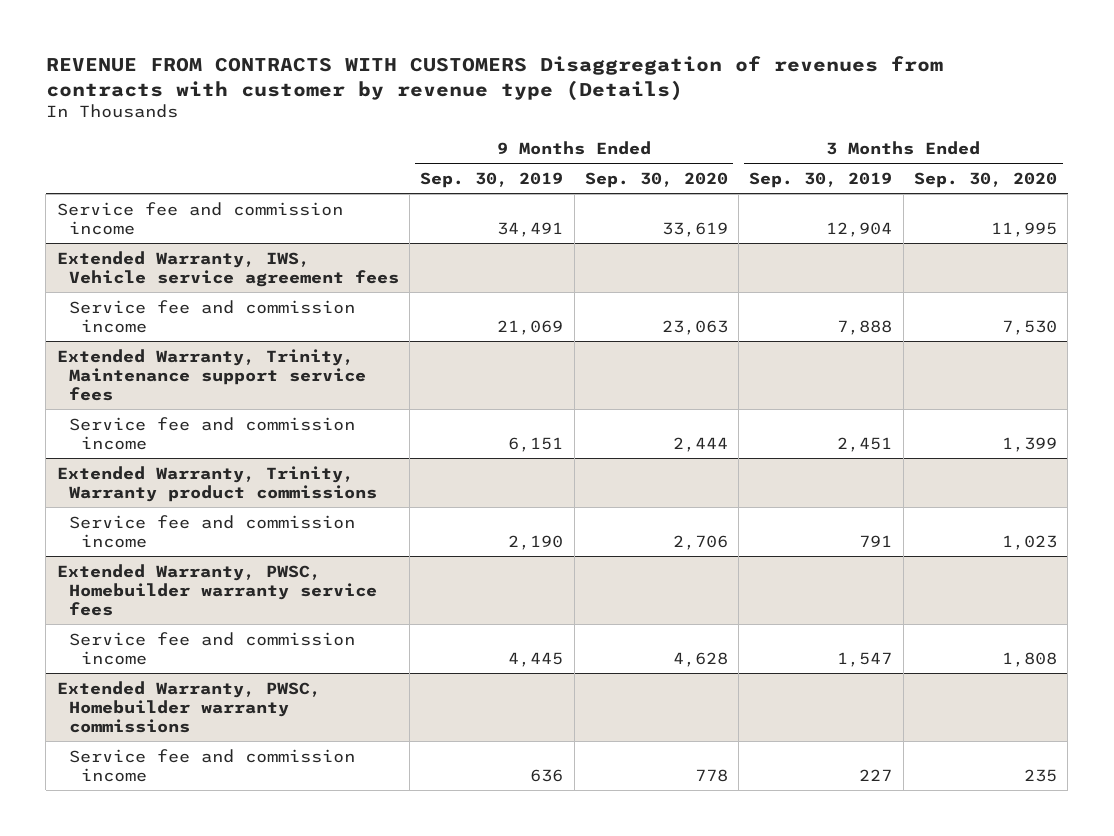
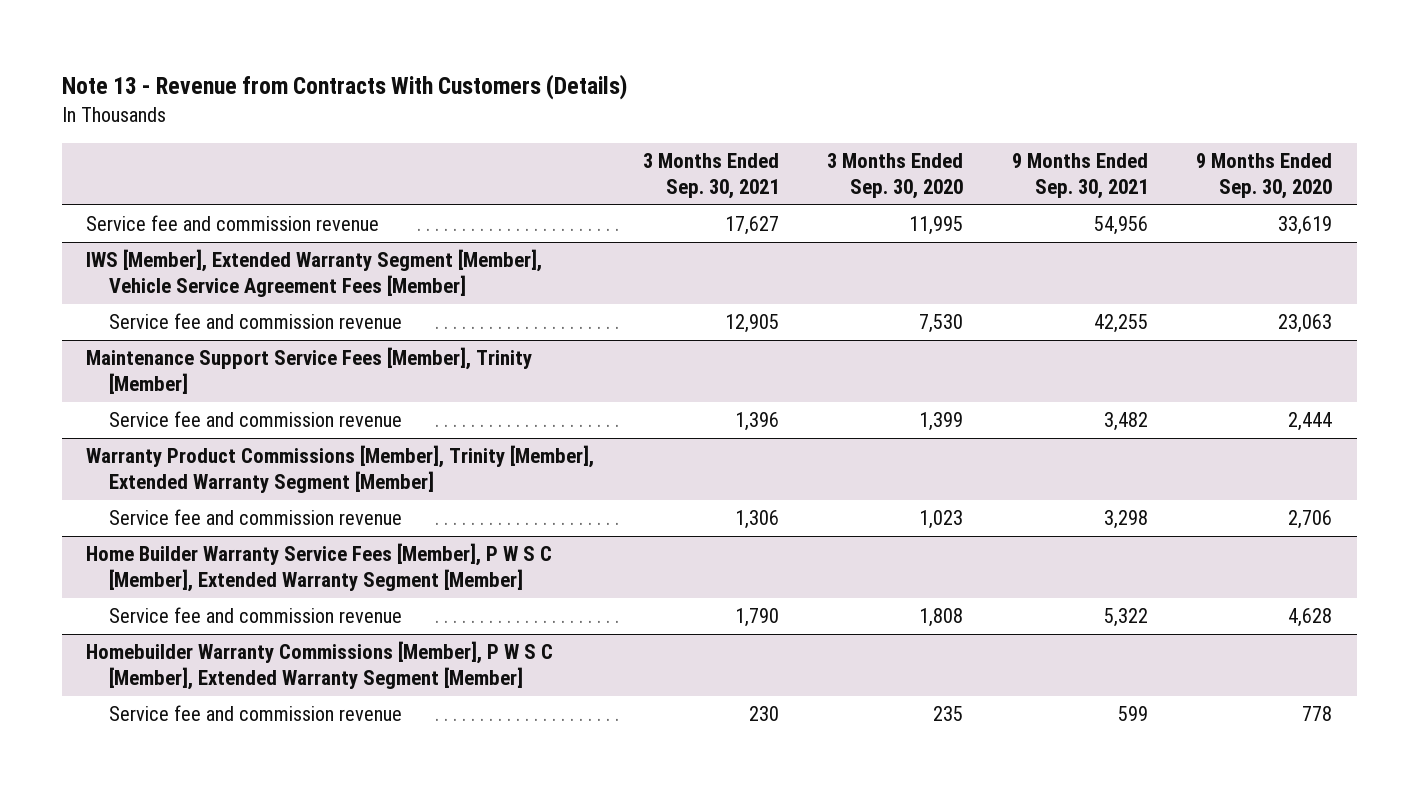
- REVENUE FROM CONTRACTS WITH CUSTOMERS Disaggregation of revenues from contracts with customer by revenue type (Details)
+ Note 13 - Revenue from Contracts With Customers (Details)
- | 9 Months Ended Sep. 30, 2019 | 9 Months Ended Sep. 30, 2020 | 3 Months Ended Sep. 30, 2019 | 3 Months Ended Sep. 30, 2020
+ | 3 Months Ended Sep. 30, 2021 | 3 Months Ended Sep. 30, 2020 | 9 Months Ended Sep. 30, 2021 | 9 Months Ended Sep. 30, 2020
- Service fee and commission income | 34,491 | 33,619 | 12,904 | 11,995
- Extended Warranty, IWS, Vehicle service agreement fees
- Service fee and commission income | 21,069 | 23,063 | 7,888 | 7,530
- Extended Warranty, Trinity, Maintenance support service fees
- Service fee and commission income | 6,151 | 2,444 | 2,451 | 1,399
- Extended Warranty, Trinity, Warranty product commissions
- Service fee and commission income | 2,190 | 2,706 | 791 | 1,023
- Extended Warranty, PWSC, Homebuilder warranty service fees
- Service fee and commission income | 4,445 | 4,628 | 1,547 | 1,808
- Extended Warranty, PWSC, Homebuilder warranty commissions
- Service fee and commission income | 636 | 778 | 227 | 235
+ Service fee and commission revenue | 17,627 | 11,995 | 54,956 | 33,619
+ IWS [Member], Extended Warranty Segment [Member], Vehicle Service Agreement Fees [Member]
+ Service fee and commission revenue | 12,905 | 7,530 | 42,255 | 23,063
+ Maintenance Support Service Fees [Member], Trinity [Member]
+ Service fee and commission revenue | 1,396 | 1,399 | 3,482 | 2,444
+ Warranty Product Commissions [Member], Trinity [Member], Extended Warranty Segment [Member]
+ Service fee and commission revenue | 1,306 | 1,023 | 3,298 | 2,706
+ Home Builder Warranty Service Fees [Member], P W S C [Member], Extended Warranty Segment [Member]
+ Service fee and commission revenue | 1,790 | 1,808 | 5,322 | 4,628
+ Homebuilder Warranty Commissions [Member], P W S C [Member], Extended Warranty Segment [Member]
+ Service fee and commission revenue | 230 | 235 | 599 | 778

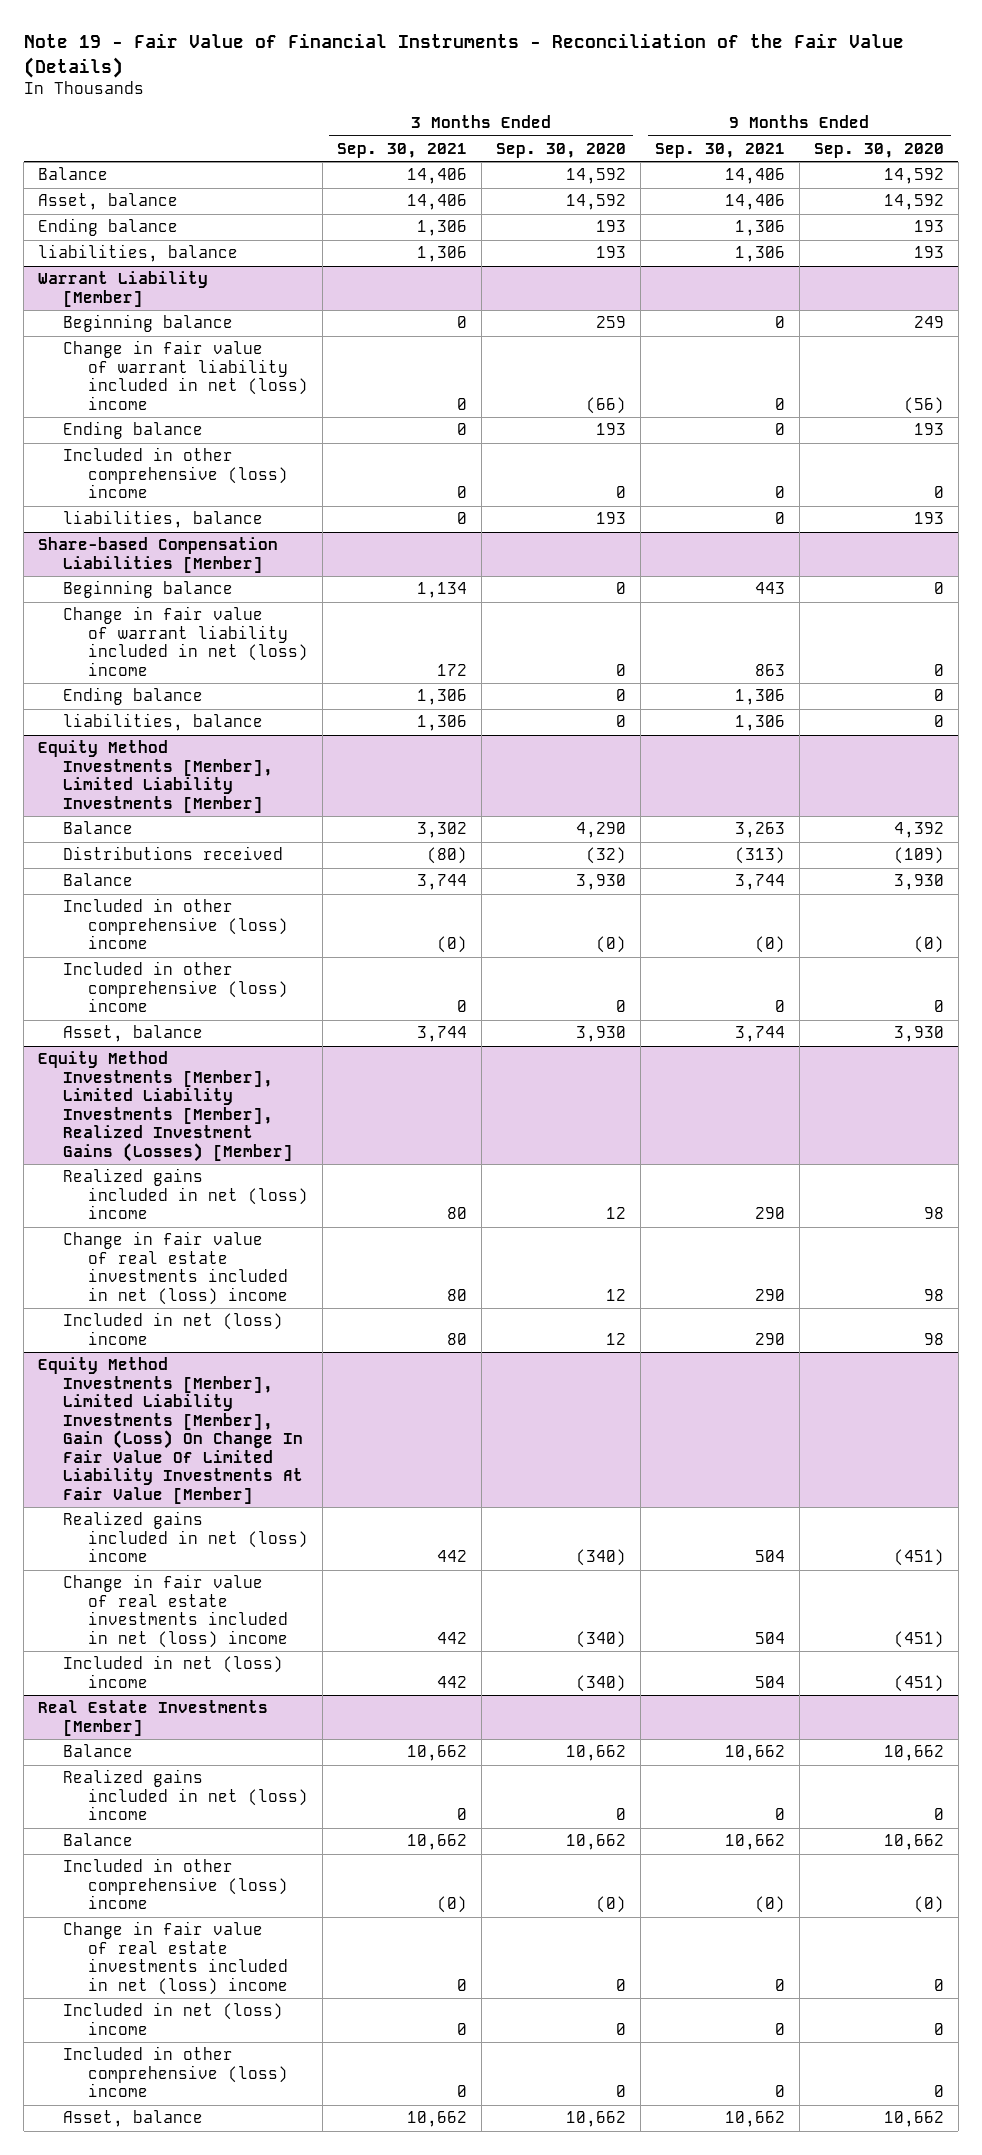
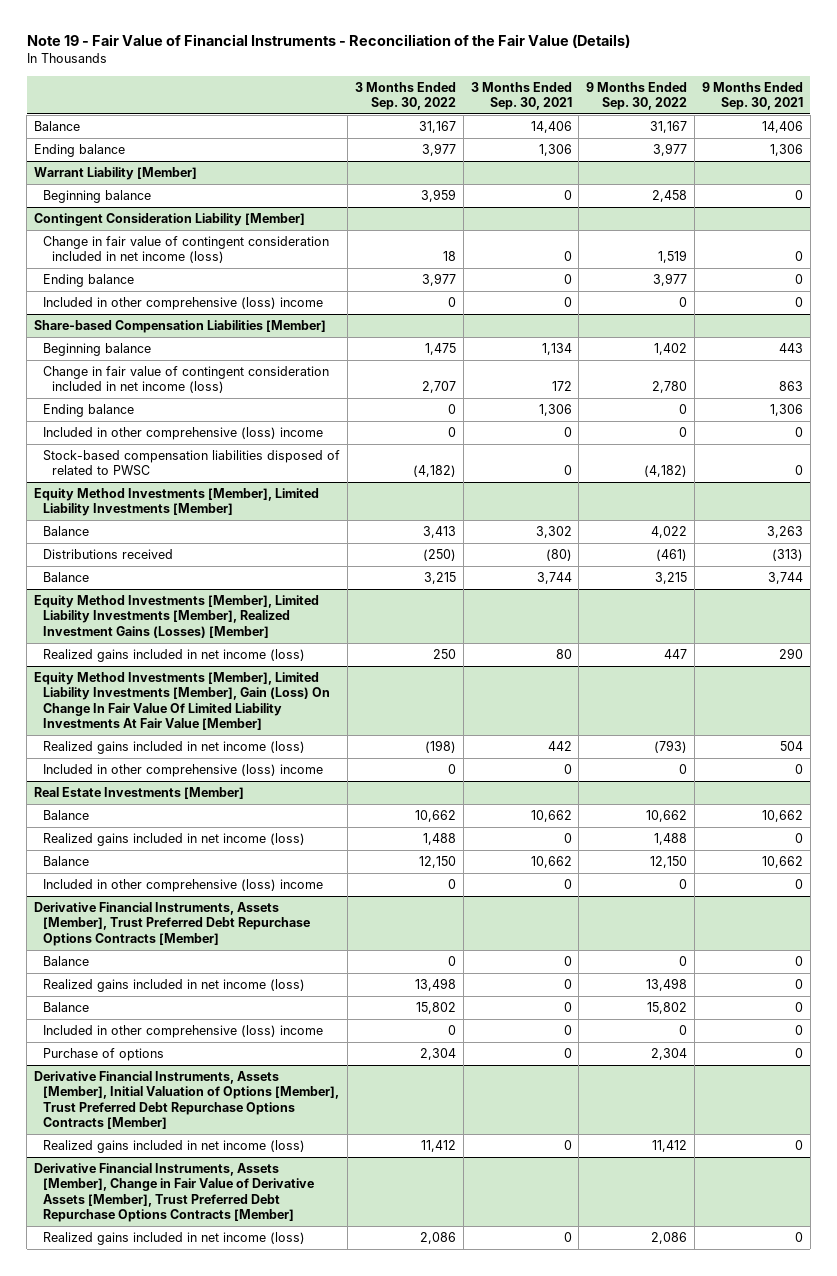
- | 3 Months Ended Sep. 30, 2021 | 3 Months Ended Sep. 30, 2020 | 9 Months Ended Sep. 30, 2021 | 9 Months Ended Sep. 30, 2020
+ | 3 Months Ended Sep. 30, 2022 | 3 Months Ended Sep. 30, 2021 | 9 Months Ended Sep. 30, 2022 | 9 Months Ended Sep. 30, 2021
- Asset, balance | 14,406 | 14,592 | 14,406 | 14,592
- liabilities, balance | 1,306 | 193 | 1,306 | 193
@ Warrant Liability [Member]
- Change in fair value of warrant liability included in net (loss) income | 0 | (66) | 0 | (56)
+ Contingent Consideration Liability [Member]
+ Change in fair value of contingent consideration included in net income (loss) | 18 | 0 | 1,519 | 0
@ Warrant Liability [Member]
- liabilities, balance | 0 | 193 | 0 | 193
@ Share-based Compensation Liabilities [Member]
- Change in fair value of warrant liability included in net (loss) income | 172 | 0 | 863 | 0
+ Change in fair value of contingent consideration included in net income (loss) | 2,707 | 172 | 2,780 | 863
- liabilities, balance | 1,306 | 0 | 1,306 | 0
+ Included in other comprehensive (loss) income | 0 | 0 | 0 | 0
+ Stock-based compensation liabilities disposed of related to PWSC | (4,182) | 0 | (4,182) | 0
@ Equity Method Investments [Member], Limited Liability Investments [Member]
- Included in other comprehensive (loss) income | (0) | (0) | (0) | (0)
- Included in other comprehensive (loss) income | 0 | 0 | 0 | 0
- Asset, balance | 3,744 | 3,930 | 3,744 | 3,930
@ Equity Method Investments [Member], Limited Liability Investments [Member], Realized Investment Gains (Losses) [Member]
- Realized gains included in net (loss) income | 80 | 12 | 290 | 98
- Change in fair value of real estate investments included in net (loss) income | 80 | 12 | 290 | 98
- Included in net (loss) income | 80 | 12 | 290 | 98
+ Realized gains included in net income (loss) | 250 | 80 | 447 | 290
@ Equity Method Investments [Member], Limited Liability Investments [Member], Gain (Loss) On Change In Fair Value Of Limited Liability Investments At Fair Value [Member]
- Realized gains included in net (loss) income | 442 | (340) | 504 | (451)
- Change in fair value of real estate investments included in net (loss) income | 442 | (340) | 504 | (451)
- Included in net (loss) income | 442 | (340) | 504 | (451)
+ Realized gains included in net income (loss) | (198) | 442 | (793) | 504
+ Included in other comprehensive (loss) income | 0 | 0 | 0 | 0
@ Real Estate Investments [Member]
- Realized gains included in net (loss) income | 0 | 0 | 0 | 0
+ Realized gains included in net income (loss) | 1,488 | 0 | 1,488 | 0
- Included in other comprehensive (loss) income | (0) | (0) | (0) | (0)
- Change in fair value of real estate investments included in net (loss) income | 0 | 0 | 0 | 0
- Included in net (loss) income | 0 | 0 | 0 | 0
- Asset, balance | 10,662 | 10,662 | 10,662 | 10,662
+ Derivative Financial Instruments, Assets [Member], Trust Preferred Debt Repurchase Options Contracts [Member]
+ Balance | 0 | 0 | 0 | 0
+ Realized gains included in net income (loss) | 13,498 | 0 | 13,498 | 0
+ Balance | 15,802 | 0 | 15,802 | 0
+ Included in other comprehensive (loss) income | 0 | 0 | 0 | 0
+ Purchase of options | 2,304 | 0 | 2,304 | 0
+ Derivative Financial Instruments, Assets [Member], Initial Valuation of Options [Member], Trust Preferred Debt Repurchase Options Contracts [Member]
+ Realized gains included in net income (loss) | 11,412 | 0 | 11,412 | 0
+ Derivative Financial Instruments, Assets [Member], Change in Fair Value of Derivative Assets [Member], Trust Preferred Debt Repurchase Options Contracts [Member]
+ Realized gains included in net income (loss) | 2,086 | 0 | 2,086 | 0

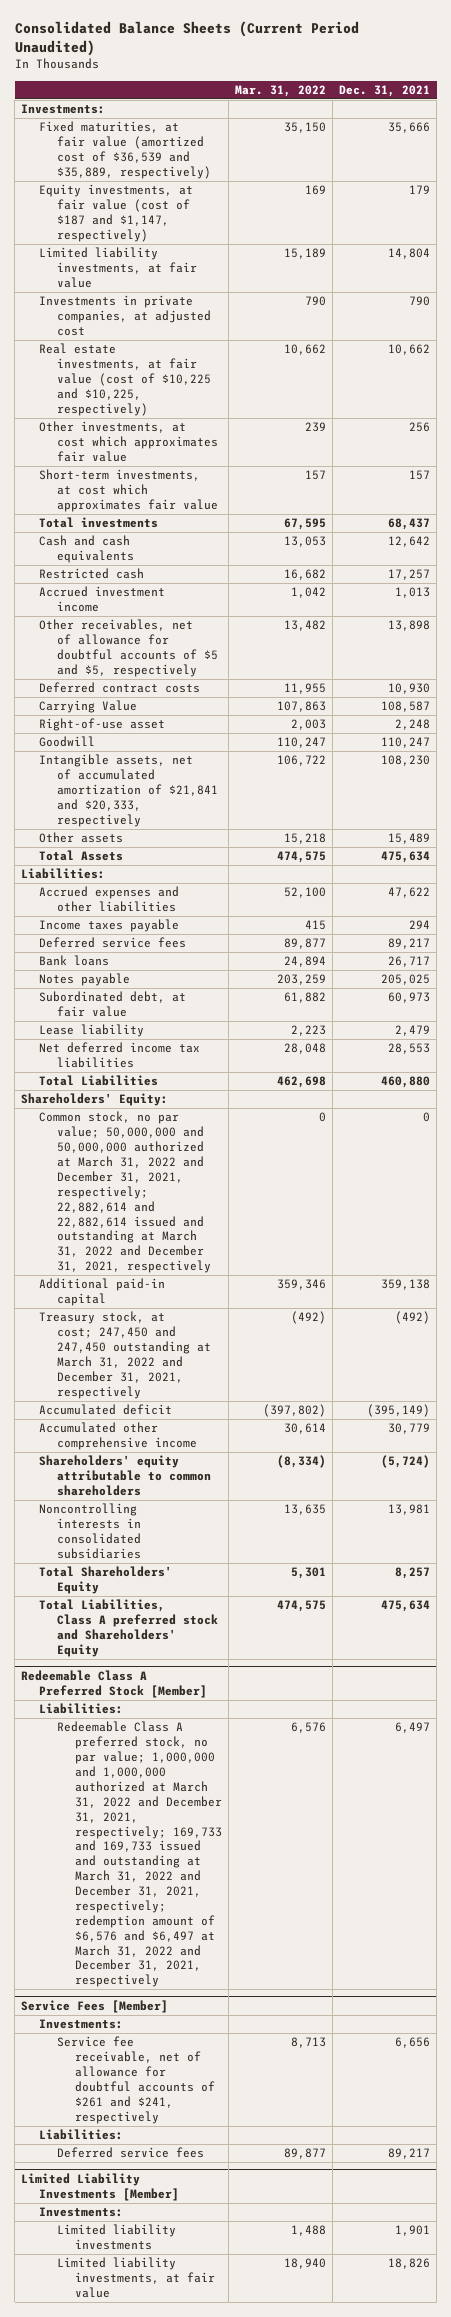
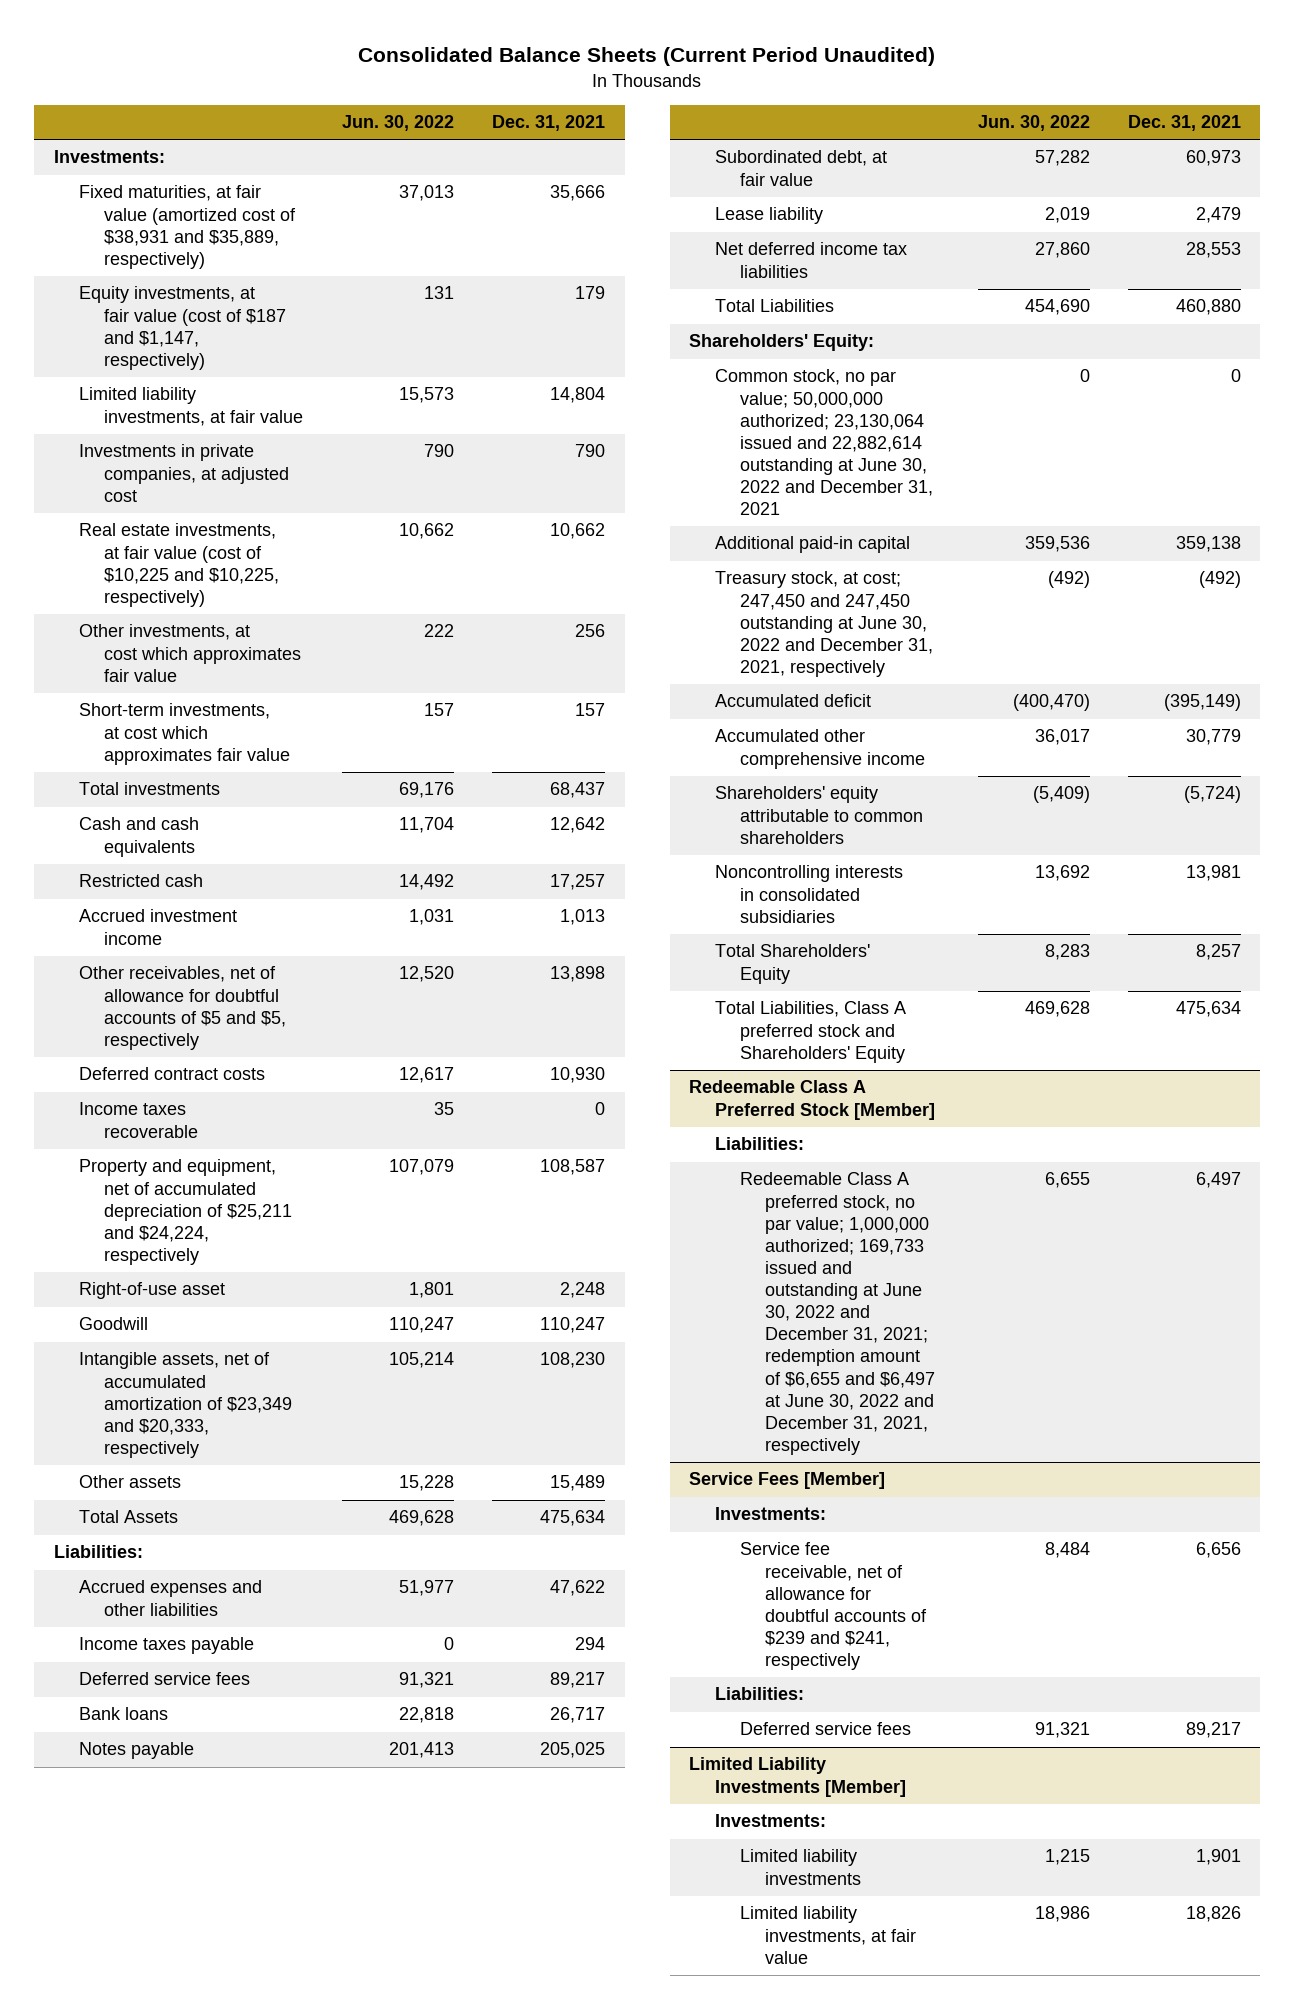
- | Mar. 31, 2022 | Dec. 31, 2021
+ | Jun. 30, 2022 | Dec. 31, 2021
- Fixed maturities, at fair value (amortized cost of $36,539 and $35,889, respectively) | 35,150 | 35,666
+ Fixed maturities, at fair value (amortized cost of $38,931 and $35,889, respectively) | 37,013 | 35,666
- Carrying Value | 107,863 | 108,587
+ Income taxes recoverable | 35 | 0
+ Property and equipment, net of accumulated depreciation of $25,211 and $24,224, respectively | 107,079 | 108,587
- Intangible assets, net of accumulated amortization of $21,841 and $20,333, respectively | 106,722 | 108,230
+ Intangible assets, net of accumulated amortization of $23,349 and $20,333, respectively | 105,214 | 108,230
- Common stock, no par value; 50,000,000 and 50,000,000 authorized at March 31, 2022 and December 31, 2021, respectively; 22,882,614 and 22,882,614 issued and outstanding at March 31, 2022 and December 31, 2021, respectively | 0 | 0
+ Common stock, no par value; 50,000,000 authorized; 23,130,064 issued and 22,882,614 outstanding at June 30, 2022 and December 31, 2021 | 0 | 0
- Treasury stock, at cost; 247,450 and 247,450 outstanding at March 31, 2022 and December 31, 2021, respectively | (492) | (492)
+ Treasury stock, at cost; 247,450 and 247,450 outstanding at June 30, 2022 and December 31, 2021, respectively | (492) | (492)
@ Redeemable Class A Preferred Stock [Member]
- Redeemable Class A preferred stock, no par value; 1,000,000 and 1,000,000 authorized at March 31, 2022 and December 31, 2021, respectively; 169,733 and 169,733 issued and outstanding at March 31, 2022 and December 31, 2021, respectively; redemption amount of $6,576 and $6,497 at March 31, 2022 and December 31, 2021, respectively | 6,576 | 6,497
+ Redeemable Class A preferred stock, no par value; 1,000,000 authorized; 169,733 issued and outstanding at June 30, 2022 and December 31, 2021; redemption amount of $6,655 and $6,497 at June 30, 2022 and December 31, 2021, respectively | 6,655 | 6,497
@ Service Fees [Member]
- Service fee receivable, net of allowance for doubtful accounts of $261 and $241, respectively | 8,713 | 6,656
+ Service fee receivable, net of allowance for doubtful accounts of $239 and $241, respectively | 8,484 | 6,656

